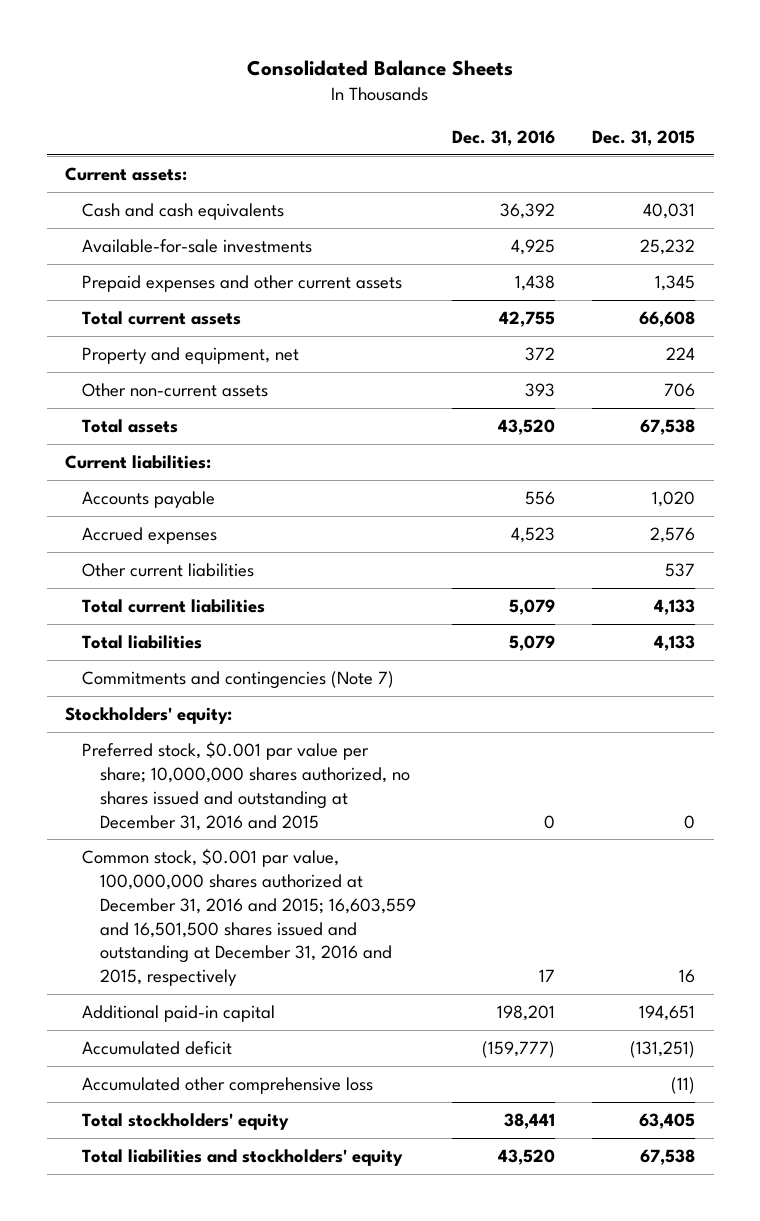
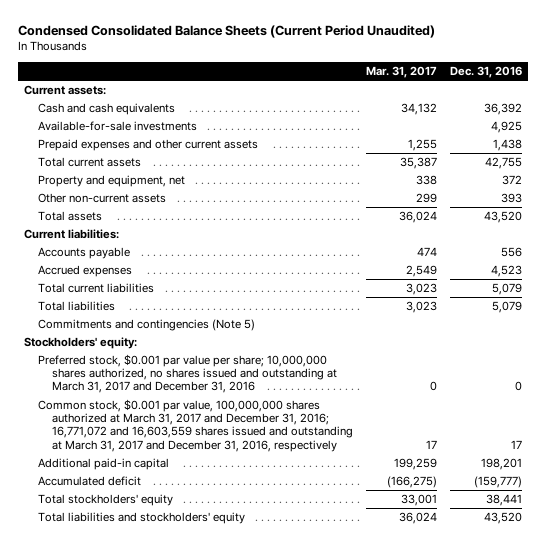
- Consolidated Balance Sheets
+ Condensed Consolidated Balance Sheets (Current Period Unaudited)
- | Dec. 31, 2016 | Dec. 31, 2015
+ | Mar. 31, 2017 | Dec. 31, 2016
- Other current liabilities | | 537
- Commitments and contingencies (Note 7)
+ Commitments and contingencies (Note 5)
- Preferred stock, $0.001 par value per share; 10,000,000 shares authorized, no shares issued and outstanding at December 31, 2016 and 2015 | 0 | 0
- Common stock, $0.001 par value, 100,000,000 shares authorized at December 31, 2016 and 2015; 16,603,559 and 16,501,500 shares issued and outstanding at December 31, 2016 and 2015, respectively | 17 | 16
+ Preferred stock, $0.001 par value per share; 10,000,000 shares authorized, no shares issued and outstanding at March 31, 2017 and December 31, 2016 | 0 | 0
+ Common stock, $0.001 par value, 100,000,000 shares authorized at March 31, 2017 and December 31, 2016; 16,771,072 and 16,603,559 shares issued and outstanding at March 31, 2017 and December 31, 2016, respectively | 17 | 17
- Accumulated other comprehensive loss | | (11)

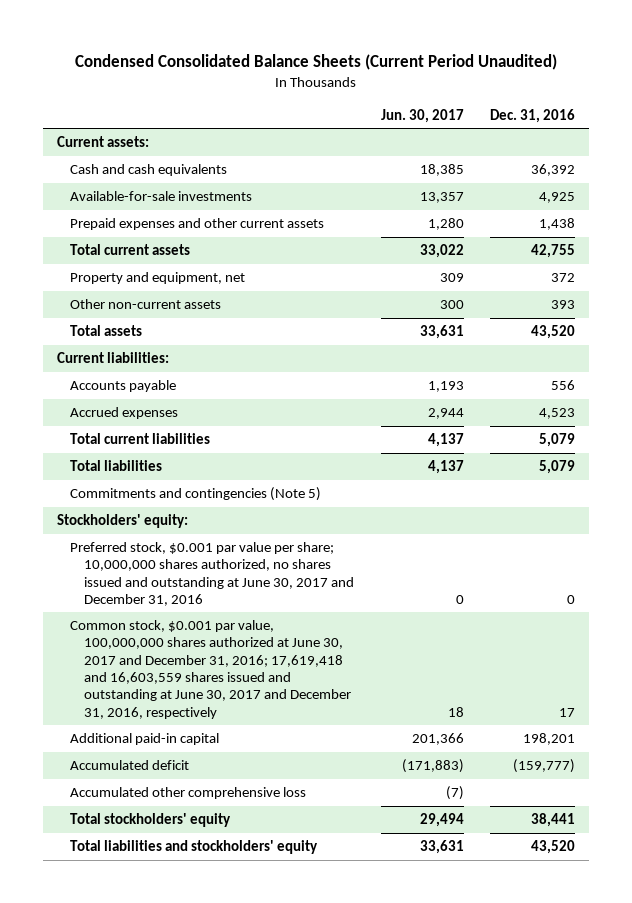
- | Mar. 31, 2017 | Dec. 31, 2016
+ | Jun. 30, 2017 | Dec. 31, 2016
- Preferred stock, $0.001 par value per share; 10,000,000 shares authorized, no shares issued and outstanding at March 31, 2017 and December 31, 2016 | 0 | 0
- Common stock, $0.001 par value, 100,000,000 shares authorized at March 31, 2017 and December 31, 2016; 16,771,072 and 16,603,559 shares issued and outstanding at March 31, 2017 and December 31, 2016, respectively | 17 | 17
+ Preferred stock, $0.001 par value per share; 10,000,000 shares authorized, no shares issued and outstanding at June 30, 2017 and December 31, 2016 | 0 | 0
+ Common stock, $0.001 par value, 100,000,000 shares authorized at June 30, 2017 and December 31, 2016; 17,619,418 and 16,603,559 shares issued and outstanding at June 30, 2017 and December 31, 2016, respectively | 18 | 17
+ Accumulated other comprehensive loss | (7) |

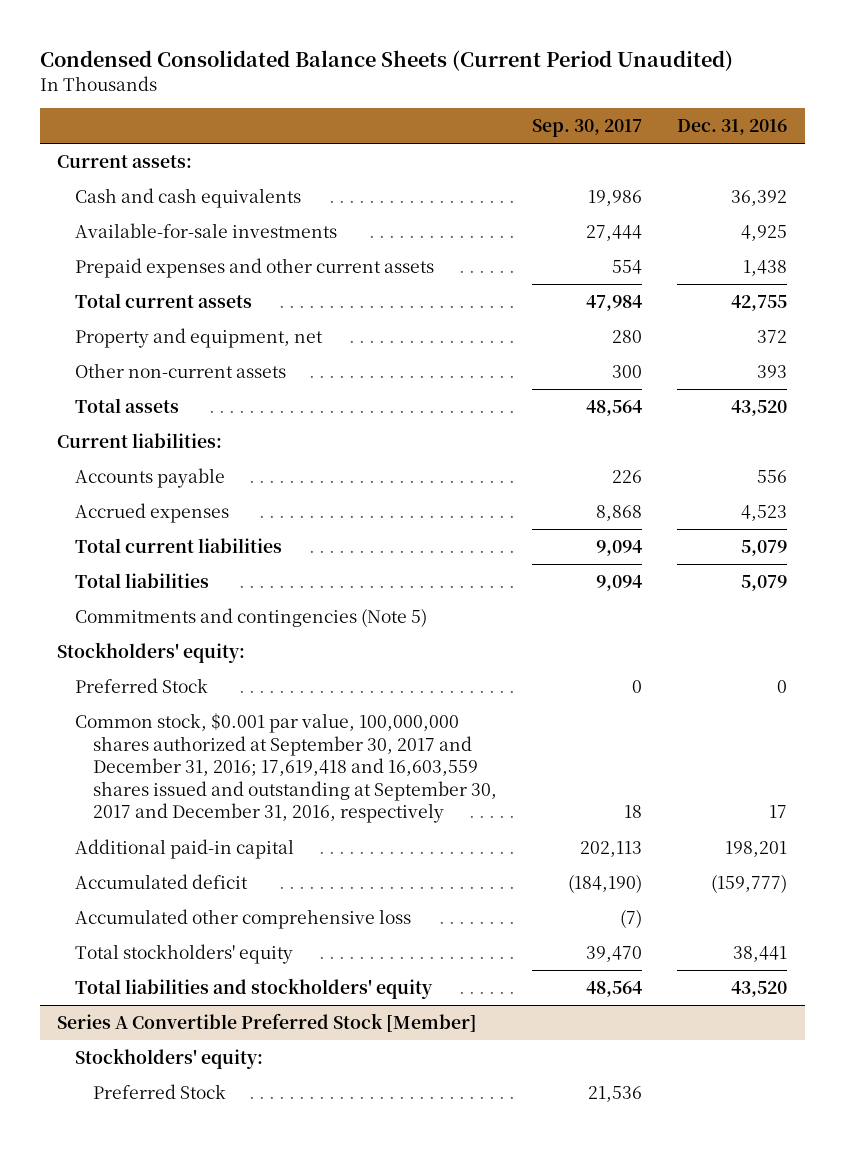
- | Jun. 30, 2017 | Dec. 31, 2016
+ | Sep. 30, 2017 | Dec. 31, 2016
- Preferred stock, $0.001 par value per share; 10,000,000 shares authorized, no shares issued and outstanding at June 30, 2017 and December 31, 2016 | 0 | 0
- Common stock, $0.001 par value, 100,000,000 shares authorized at June 30, 2017 and December 31, 2016; 17,619,418 and 16,603,559 shares issued and outstanding at June 30, 2017 and December 31, 2016, respectively | 18 | 17
+ Preferred Stock | 0 | 0
+ Common stock, $0.001 par value, 100,000,000 shares authorized at September 30, 2017 and December 31, 2016; 17,619,418 and 16,603,559 shares issued and outstanding at September 30, 2017 and December 31, 2016, respectively | 18 | 17
+ Series A Convertible Preferred Stock [Member]
+ Stockholders' equity:
+ Preferred Stock | 21,536 |

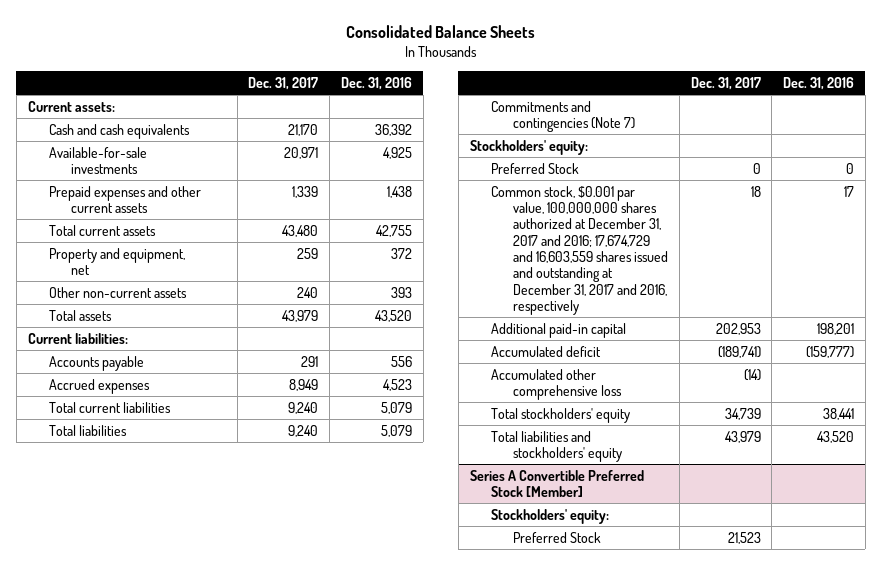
- Condensed Consolidated Balance Sheets (Current Period Unaudited)
+ Consolidated Balance Sheets
- | Sep. 30, 2017 | Dec. 31, 2016
+ | Dec. 31, 2017 | Dec. 31, 2016
- Commitments and contingencies (Note 5)
+ Commitments and contingencies (Note 7)
- Common stock, $0.001 par value, 100,000,000 shares authorized at September 30, 2017 and December 31, 2016; 17,619,418 and 16,603,559 shares issued and outstanding at September 30, 2017 and December 31, 2016, respectively | 18 | 17
+ Common stock, $0.001 par value, 100,000,000 shares authorized at December 31, 2017 and 2016; 17,674,729 and 16,603,559 shares issued and outstanding at December 31, 2017 and 2016, respectively | 18 | 17

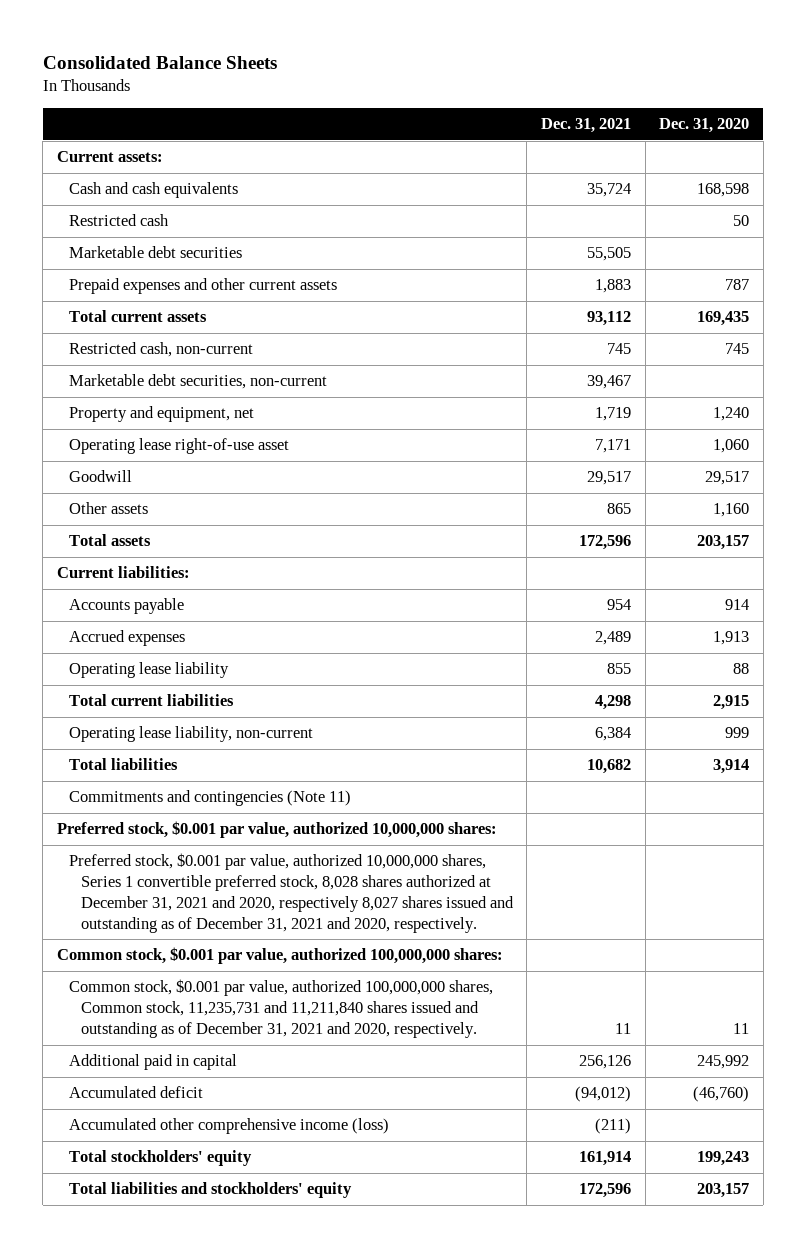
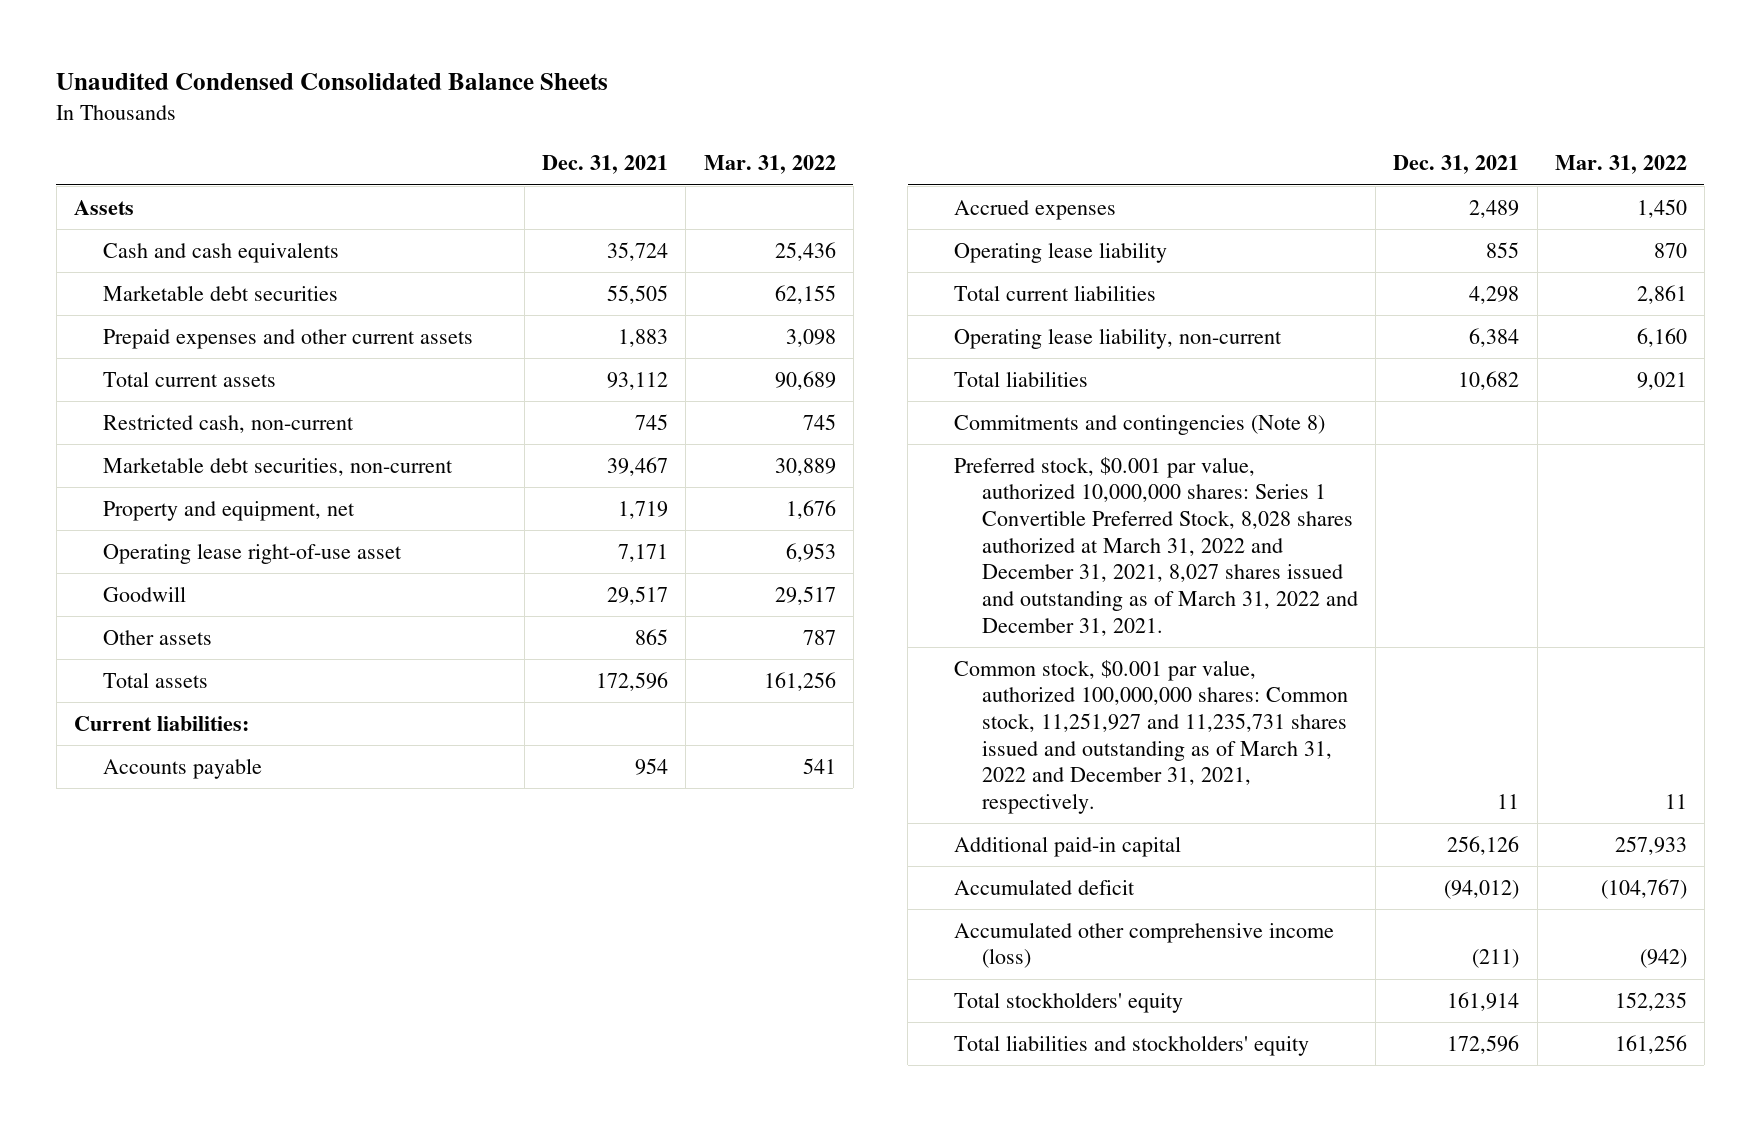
- Consolidated Balance Sheets
+ Unaudited Condensed Consolidated Balance Sheets
- | Dec. 31, 2021 | Dec. 31, 2020
+ | Dec. 31, 2021 | Mar. 31, 2022
- Current assets:
+ Assets
- Restricted cash | | 50
- Commitments and contingencies (Note 11)
- Preferred stock, $0.001 par value, authorized 10,000,000 shares:
- Preferred stock, $0.001 par value, authorized 10,000,000 shares, Series 1 convertible preferred stock, 8,028 shares authorized at December 31, 2021 and 2020, respectively 8,027 shares issued and outstanding as of December 31, 2021 and 2020, respectively.
- Common stock, $0.001 par value, authorized 100,000,000 shares:
- Common stock, $0.001 par value, authorized 100,000,000 shares, Common stock, 11,235,731 and 11,211,840 shares issued and outstanding as of December 31, 2021 and 2020, respectively. | 11 | 11
- Additional paid in capital | 256,126 | 245,992
+ Commitments and contingencies (Note 8)
+ Preferred stock, $0.001 par value, authorized 10,000,000 shares: Series 1 Convertible Preferred Stock, 8,028 shares authorized at March 31, 2022 and December 31, 2021, 8,027 shares issued and outstanding as of March 31, 2022 and December 31, 2021.
+ Common stock, $0.001 par value, authorized 100,000,000 shares: Common stock, 11,251,927 and 11,235,731 shares issued and outstanding as of March 31, 2022 and December 31, 2021, respectively. | 11 | 11
+ Additional paid-in capital | 256,126 | 257,933

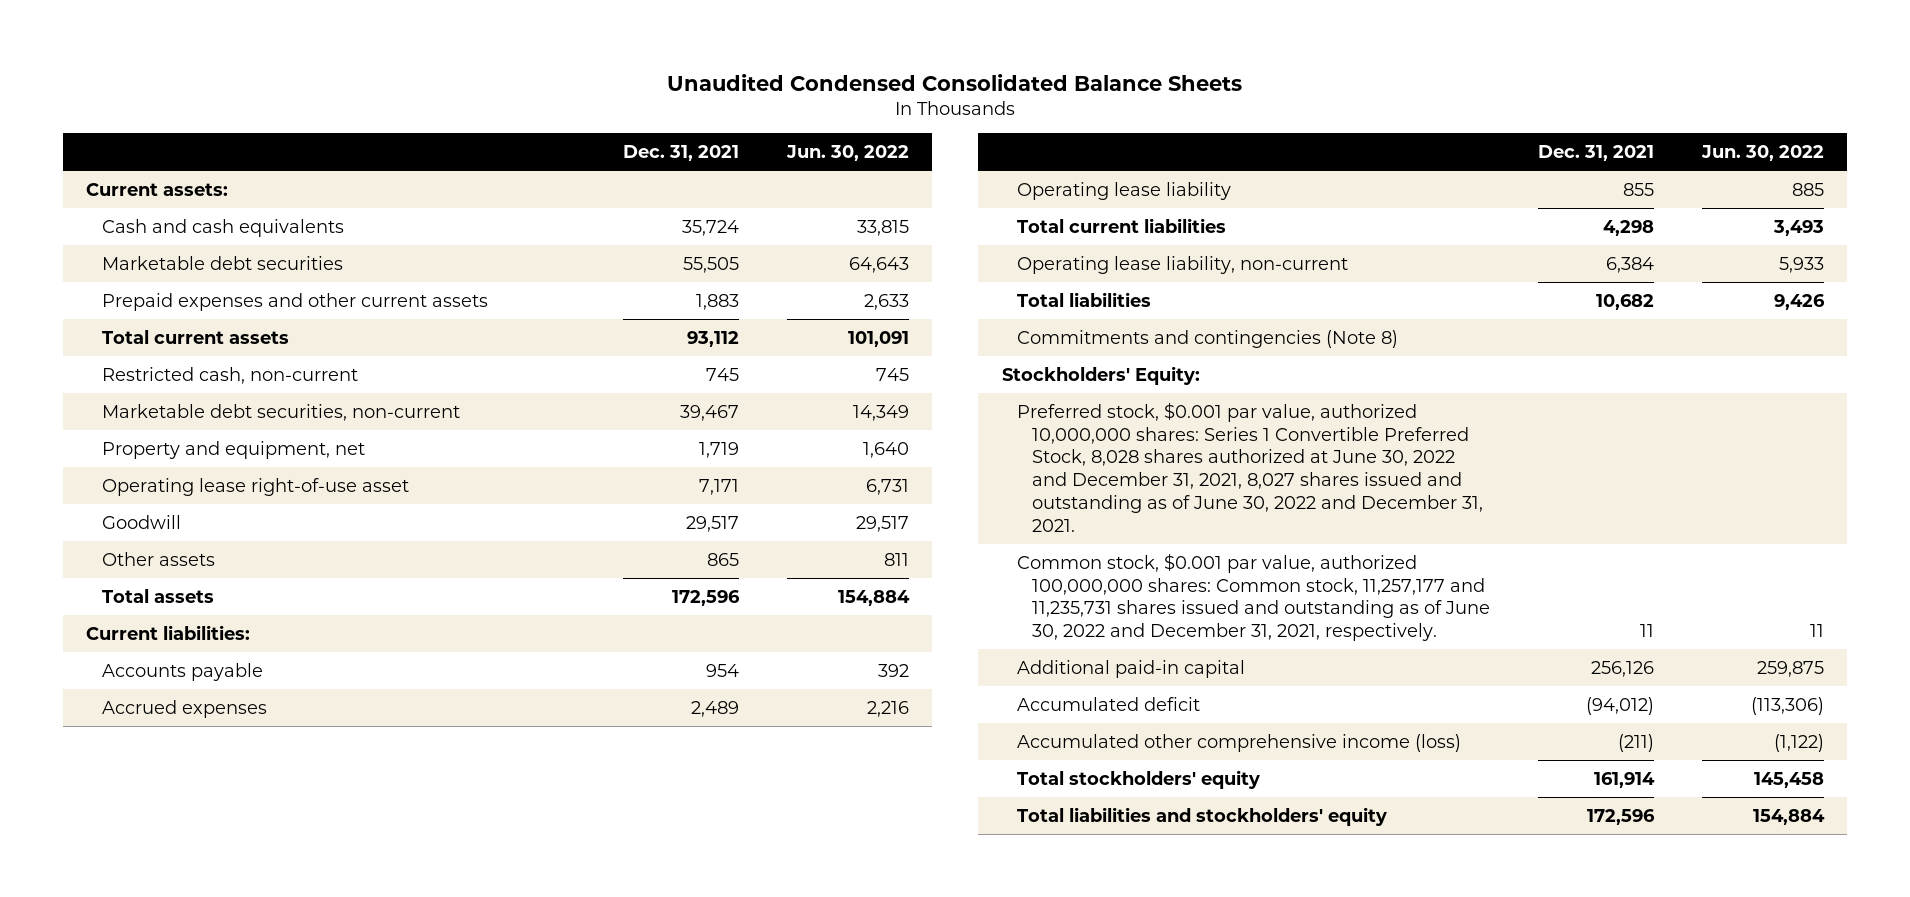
- | Dec. 31, 2021 | Mar. 31, 2022
+ | Dec. 31, 2021 | Jun. 30, 2022
- Assets
+ Current assets:
- Preferred stock, $0.001 par value, authorized 10,000,000 shares: Series 1 Convertible Preferred Stock, 8,028 shares authorized at March 31, 2022 and December 31, 2021, 8,027 shares issued and outstanding as of March 31, 2022 and December 31, 2021.
- Common stock, $0.001 par value, authorized 100,000,000 shares: Common stock, 11,251,927 and 11,235,731 shares issued and outstanding as of March 31, 2022 and December 31, 2021, respectively. | 11 | 11
+ Stockholders' Equity:
+ Preferred stock, $0.001 par value, authorized 10,000,000 shares: Series 1 Convertible Preferred Stock, 8,028 shares authorized at June 30, 2022 and December 31, 2021, 8,027 shares issued and outstanding as of June 30, 2022 and December 31, 2021.
+ Common stock, $0.001 par value, authorized 100,000,000 shares: Common stock, 11,257,177 and 11,235,731 shares issued and outstanding as of June 30, 2022 and December 31, 2021, respectively. | 11 | 11

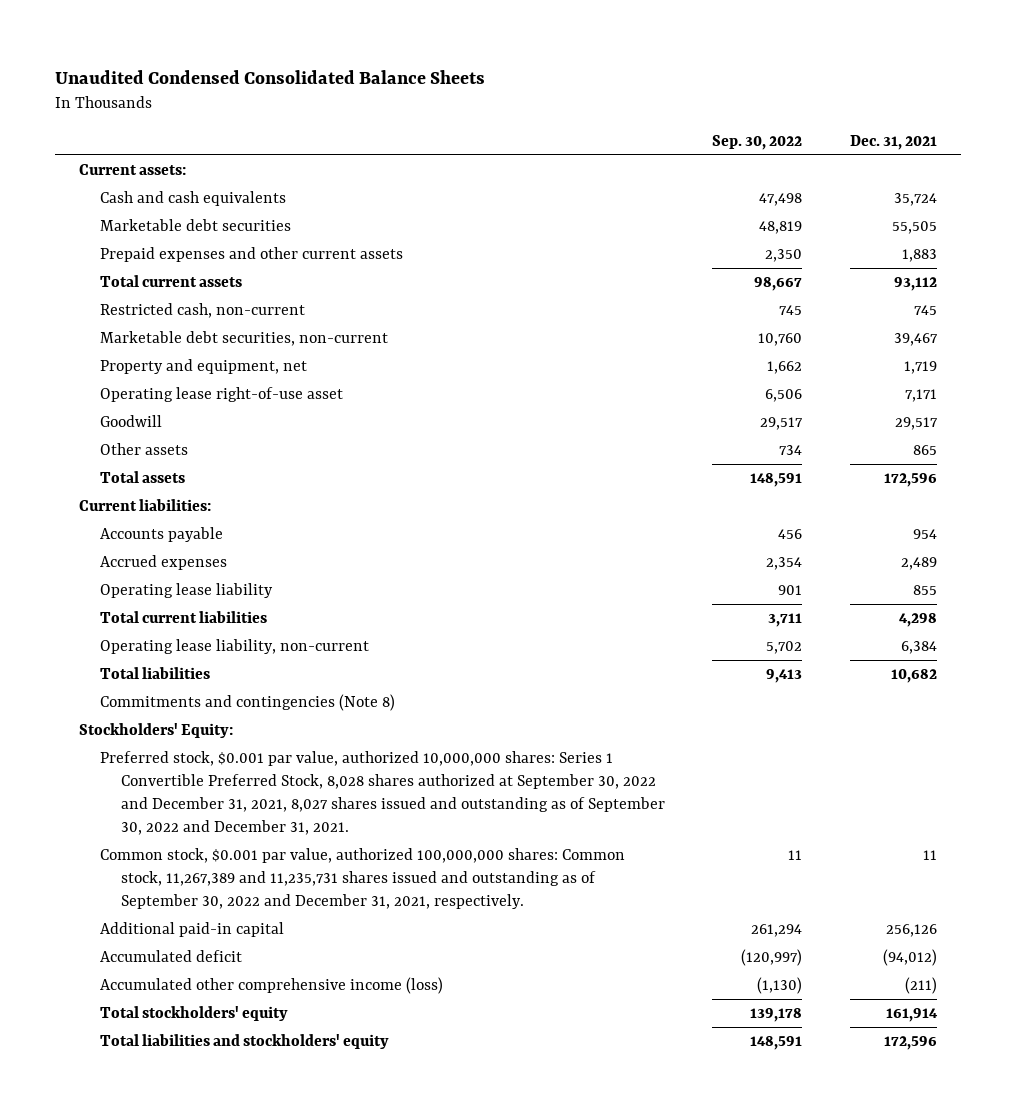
- | Dec. 31, 2021 | Jun. 30, 2022
+ | Sep. 30, 2022 | Dec. 31, 2021
- Preferred stock, $0.001 par value, authorized 10,000,000 shares: Series 1 Convertible Preferred Stock, 8,028 shares authorized at June 30, 2022 and December 31, 2021, 8,027 shares issued and outstanding as of June 30, 2022 and December 31, 2021.
- Common stock, $0.001 par value, authorized 100,000,000 shares: Common stock, 11,257,177 and 11,235,731 shares issued and outstanding as of June 30, 2022 and December 31, 2021, respectively. | 11 | 11
+ Preferred stock, $0.001 par value, authorized 10,000,000 shares: Series 1 Convertible Preferred Stock, 8,028 shares authorized at September 30, 2022 and December 31, 2021, 8,027 shares issued and outstanding as of September 30, 2022 and December 31, 2021.
+ Common stock, $0.001 par value, authorized 100,000,000 shares: Common stock, 11,267,389 and 11,235,731 shares issued and outstanding as of September 30, 2022 and December 31, 2021, respectively. | 11 | 11

